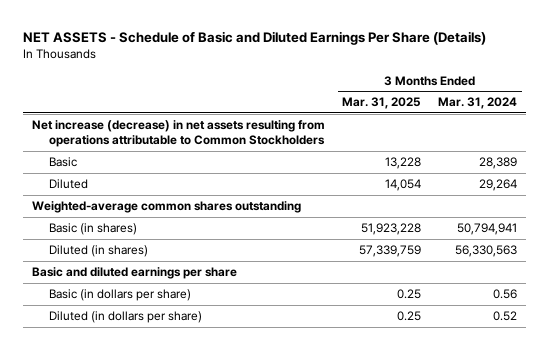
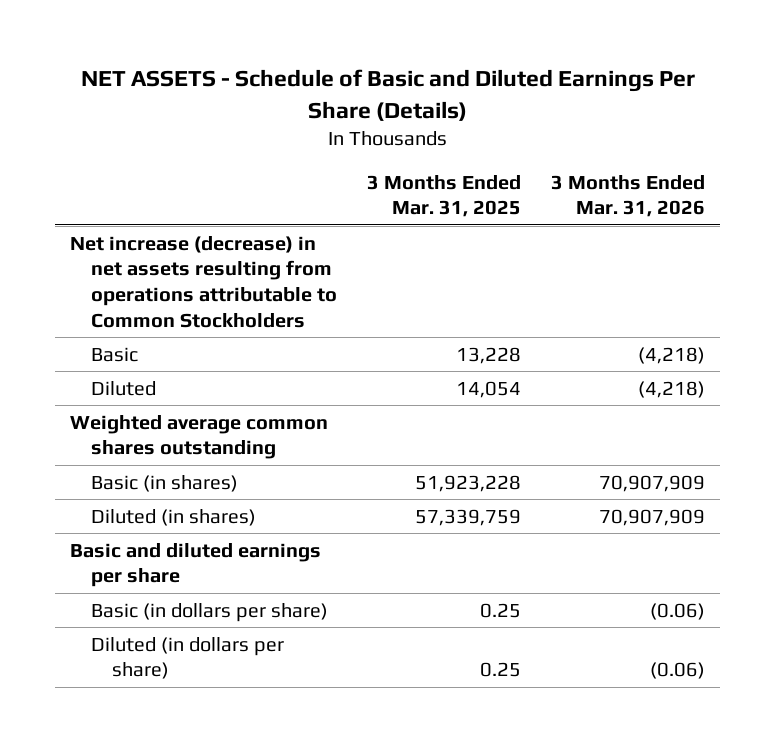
- | 3 Months Ended Mar. 31, 2025 | 3 Months Ended Mar. 31, 2024
+ | 3 Months Ended Mar. 31, 2025 | 3 Months Ended Mar. 31, 2026
- Weighted-average common shares outstanding
+ Weighted average common shares outstanding

